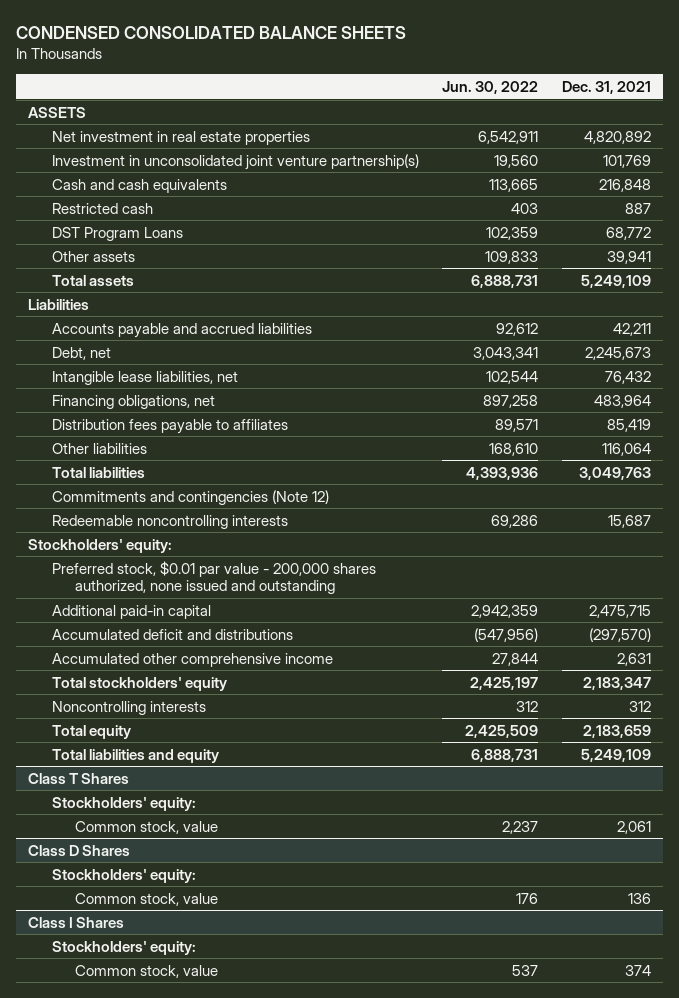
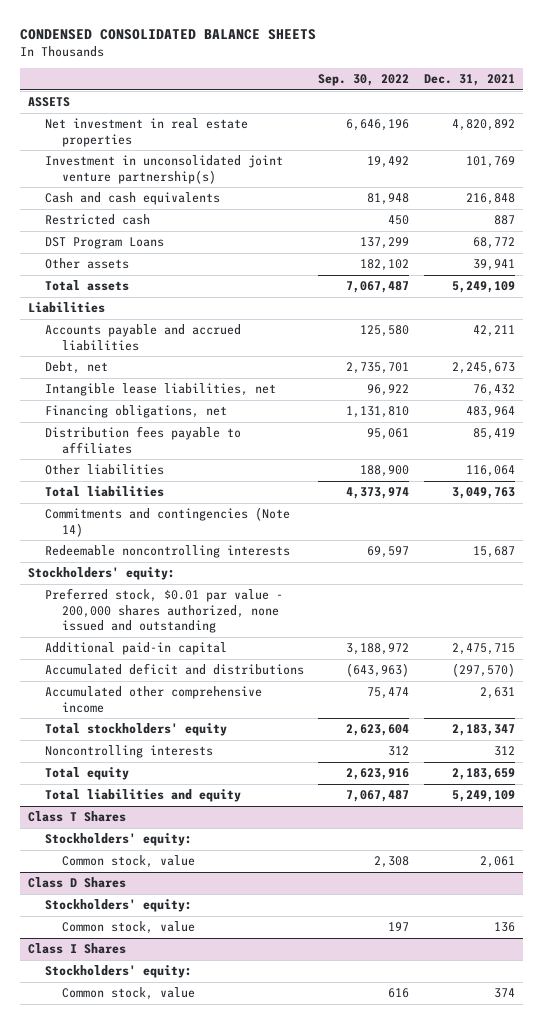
- | Jun. 30, 2022 | Dec. 31, 2021
+ | Sep. 30, 2022 | Dec. 31, 2021
- Commitments and contingencies (Note 12)
+ Commitments and contingencies (Note 14)

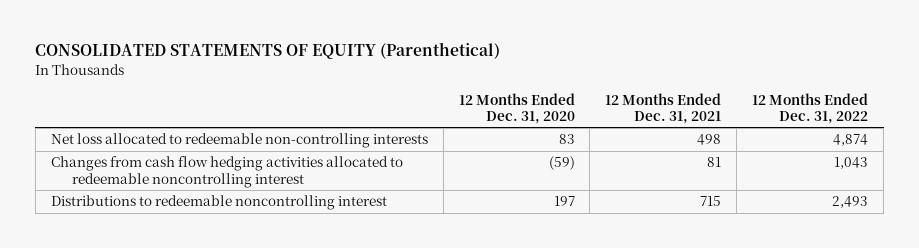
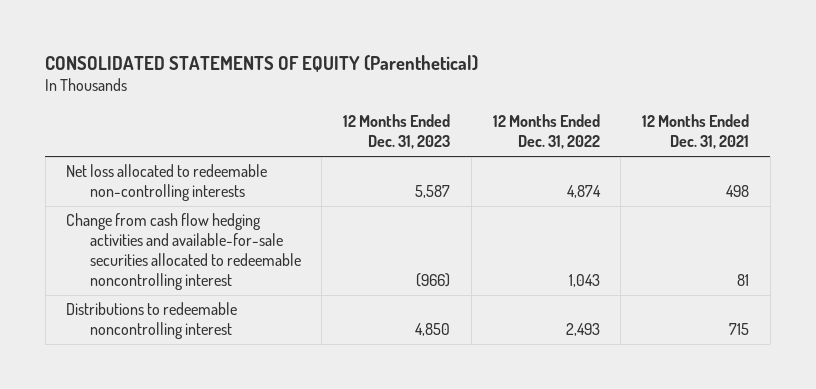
- | 12 Months Ended Dec. 31, 2020 | 12 Months Ended Dec. 31, 2021 | 12 Months Ended Dec. 31, 2022
+ | 12 Months Ended Dec. 31, 2023 | 12 Months Ended Dec. 31, 2022 | 12 Months Ended Dec. 31, 2021
- Changes from cash flow hedging activities allocated to redeemable noncontrolling interest | (59) | 81 | 1,043
+ Change from cash flow hedging activities and available-for-sale securities allocated to redeemable noncontrolling interest | (966) | 1,043 | 81

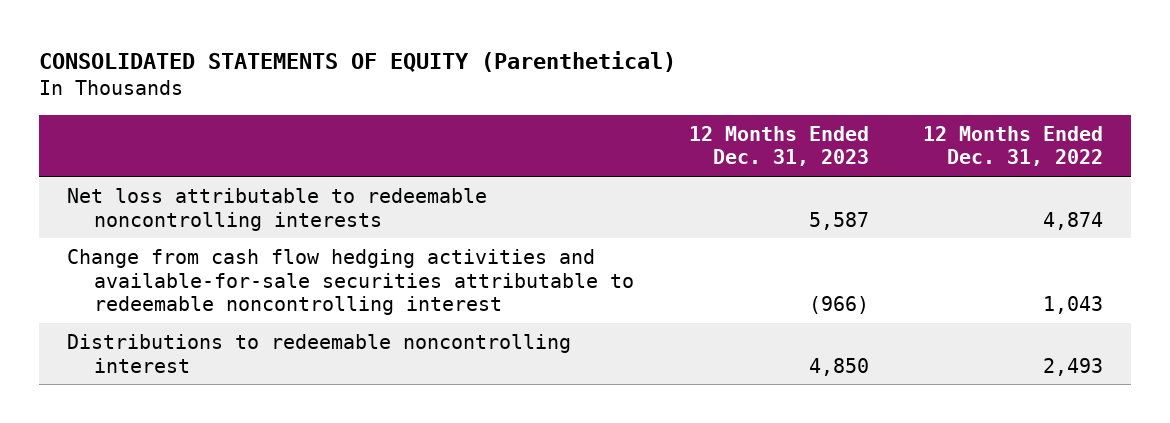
- | 12 Months Ended Dec. 31, 2023 | 12 Months Ended Dec. 31, 2022 | 12 Months Ended Dec. 31, 2021
+ | 12 Months Ended Dec. 31, 2023 | 12 Months Ended Dec. 31, 2022
- Net loss allocated to redeemable non-controlling interests | 5,587 | 4,874 | 498
- Change from cash flow hedging activities and available-for-sale securities allocated to redeemable noncontrolling interest | (966) | 1,043 | 81
+ Net loss attributable to redeemable noncontrolling interests | 5,587 | 4,874
+ Change from cash flow hedging activities and available-for-sale securities attributable to redeemable noncontrolling interest | (966) | 1,043

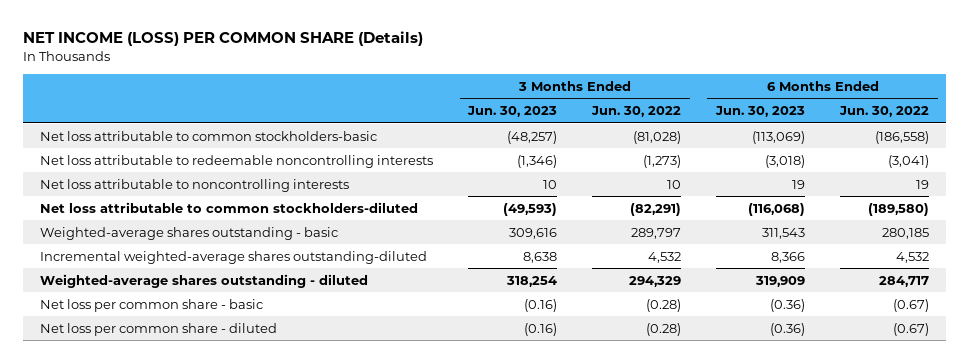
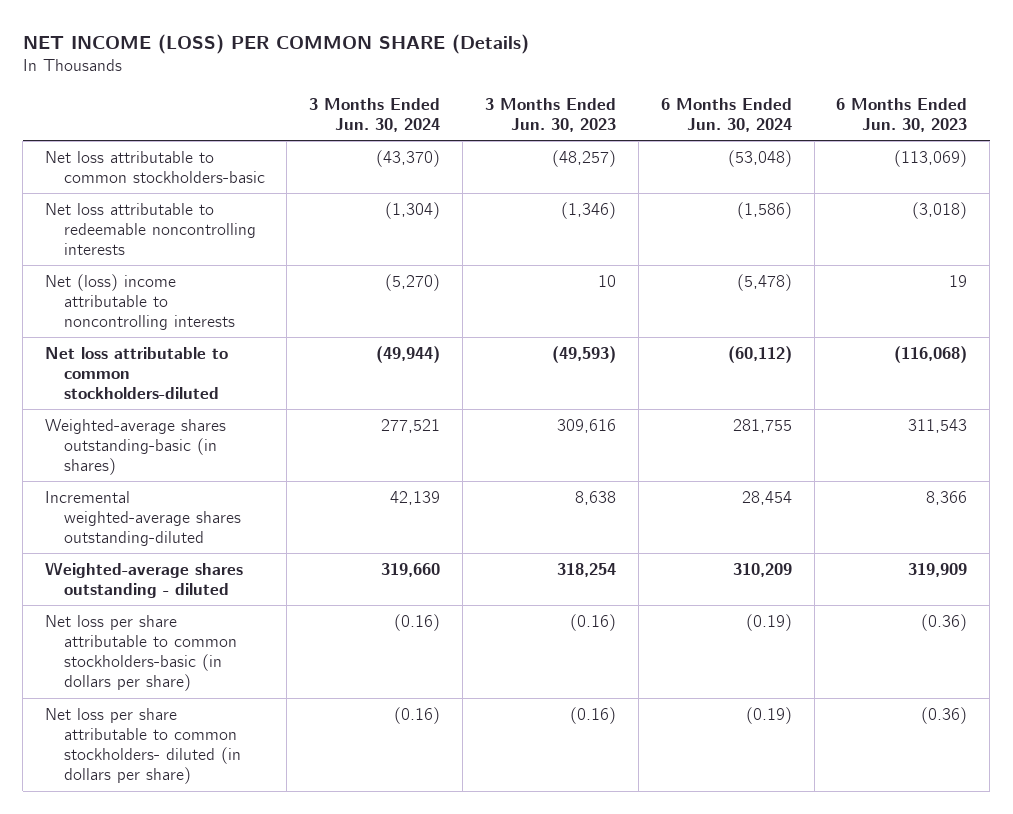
- | 3 Months Ended Jun. 30, 2023 | 3 Months Ended Jun. 30, 2022 | 6 Months Ended Jun. 30, 2023 | 6 Months Ended Jun. 30, 2022
+ | 3 Months Ended Jun. 30, 2024 | 3 Months Ended Jun. 30, 2023 | 6 Months Ended Jun. 30, 2024 | 6 Months Ended Jun. 30, 2023
- Net loss attributable to noncontrolling interests | 10 | 10 | 19 | 19
+ Net (loss) income attributable to noncontrolling interests | (5,270) | 10 | (5,478) | 19
- Weighted-average shares outstanding - basic | 309,616 | 289,797 | 311,543 | 280,185
+ Weighted-average shares outstanding-basic (in shares) | 277,521 | 309,616 | 281,755 | 311,543
- Net loss per common share - basic | (0.16) | (0.28) | (0.36) | (0.67)
- Net loss per common share - diluted | (0.16) | (0.28) | (0.36) | (0.67)
+ Net loss per share attributable to common stockholders-basic (in dollars per share) | (0.16) | (0.16) | (0.19) | (0.36)
+ Net loss per share attributable to common stockholders- diluted (in dollars per share) | (0.16) | (0.16) | (0.19) | (0.36)

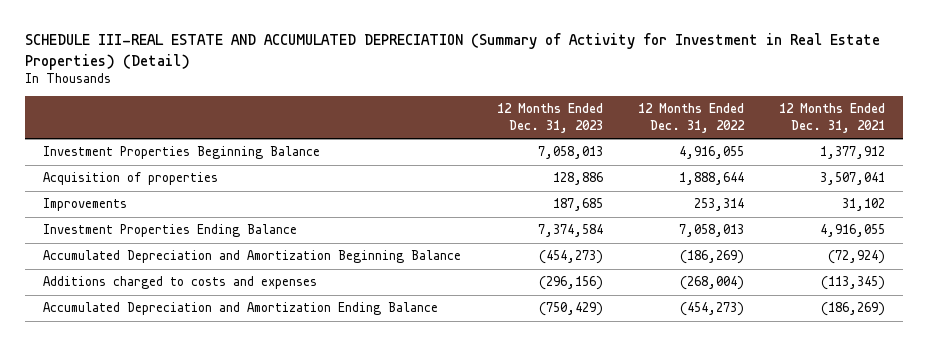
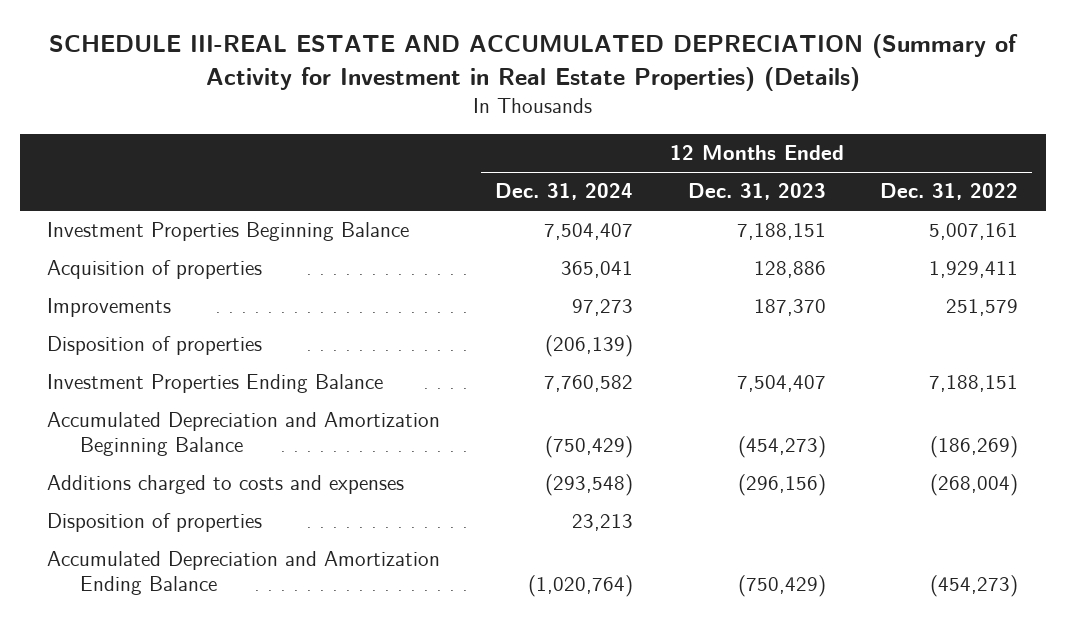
- SCHEDULE III-REAL ESTATE AND ACCUMULATED DEPRECIATION (Summary of Activity for Investment in Real Estate Properties) (Detail)
+ SCHEDULE III-REAL ESTATE AND ACCUMULATED DEPRECIATION (Summary of Activity for Investment in Real Estate Properties) (Details)
- | 12 Months Ended Dec. 31, 2023 | 12 Months Ended Dec. 31, 2022 | 12 Months Ended Dec. 31, 2021
+ | 12 Months Ended Dec. 31, 2024 | 12 Months Ended Dec. 31, 2023 | 12 Months Ended Dec. 31, 2022
- Investment Properties Beginning Balance | 7,058,013 | 4,916,055 | 1,377,912
- Acquisition of properties | 128,886 | 1,888,644 | 3,507,041
- Improvements | 187,685 | 253,314 | 31,102
- Investment Properties Ending Balance | 7,374,584 | 7,058,013 | 4,916,055
+ Investment Properties Beginning Balance | 7,504,407 | 7,188,151 | 5,007,161
+ Acquisition of properties | 365,041 | 128,886 | 1,929,411
+ Improvements | 97,273 | 187,370 | 251,579
+ Disposition of properties | (206,139) | |
+ Investment Properties Ending Balance | 7,760,582 | 7,504,407 | 7,188,151
+ Disposition of properties | 23,213 | |

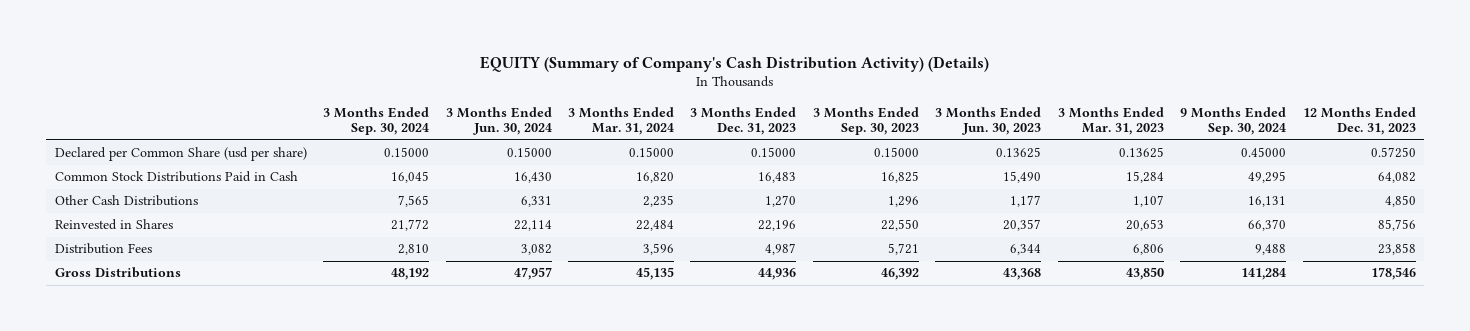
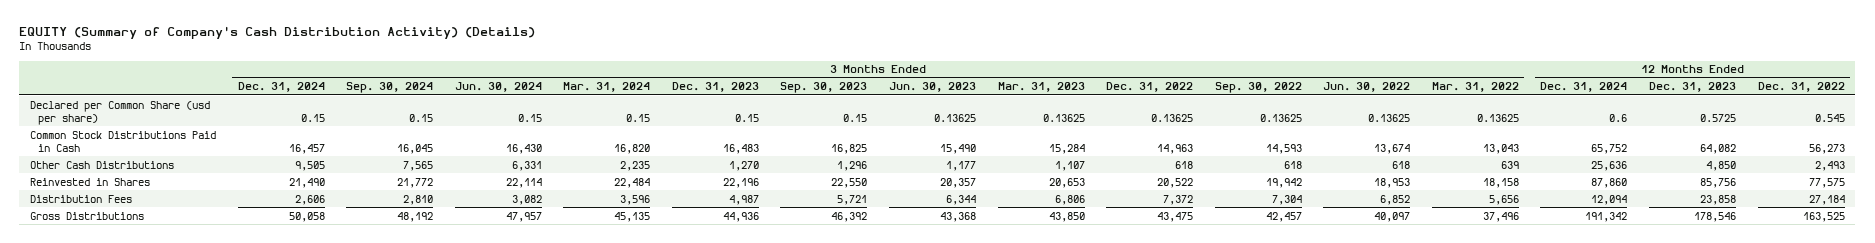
- | 3 Months Ended Sep. 30, 2024 | 3 Months Ended Jun. 30, 2024 | 3 Months Ended Mar. 31, 2024 | 3 Months Ended Dec. 31, 2023 | 3 Months Ended Sep. 30, 2023 | 3 Months Ended Jun. 30, 2023 | 3 Months Ended Mar. 31, 2023 | 9 Months Ended Sep. 30, 2024 | 12 Months Ended Dec. 31, 2023
+ | 3 Months Ended Dec. 31, 2024 | 3 Months Ended Sep. 30, 2024 | 3 Months Ended Jun. 30, 2024 | 3 Months Ended Mar. 31, 2024 | 3 Months Ended Dec. 31, 2023 | 3 Months Ended Sep. 30, 2023 | 3 Months Ended Jun. 30, 2023 | 3 Months Ended Mar. 31, 2023 | 3 Months Ended Dec. 31, 2022 | 3 Months Ended Sep. 30, 2022 | 3 Months Ended Jun. 30, 2022 | 3 Months Ended Mar. 31, 2022 | 12 Months Ended Dec. 31, 2024 | 12 Months Ended Dec. 31, 2023 | 12 Months Ended Dec. 31, 2022
- Declared per Common Share (usd per share) | 0.15000 | 0.15000 | 0.15000 | 0.15000 | 0.15000 | 0.13625 | 0.13625 | 0.45000 | 0.57250
+ Declared per Common Share (usd per share) | 0.15 | 0.15 | 0.15 | 0.15 | 0.15 | 0.15 | 0.13625 | 0.13625 | 0.13625 | 0.13625 | 0.13625 | 0.13625 | 0.6 | 0.5725 | 0.545

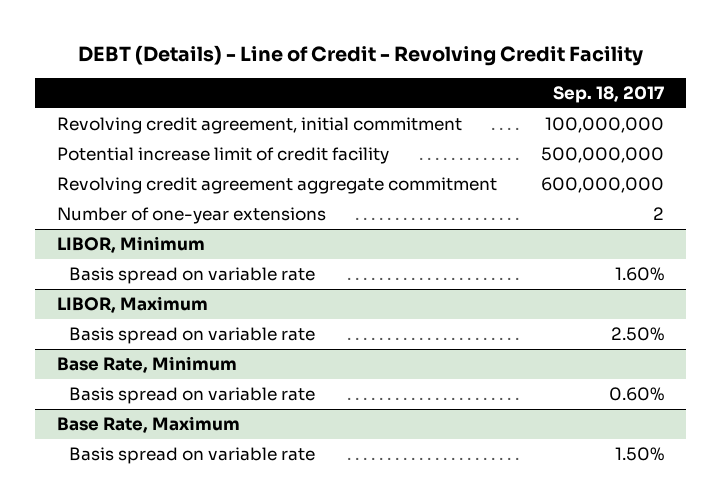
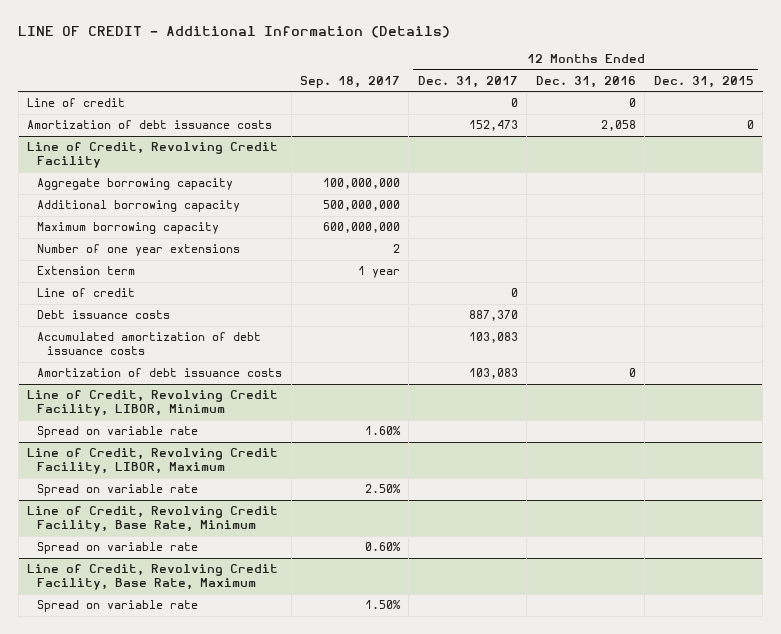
- DEBT (Details) - Line of Credit - Revolving Credit Facility
+ LINE OF CREDIT - Additional Information (Details)
- | Sep. 18, 2017
+ | Sep. 18, 2017 | 12 Months Ended Dec. 31, 2017 | 12 Months Ended Dec. 31, 2016 | 12 Months Ended Dec. 31, 2015
- Revolving credit agreement, initial commitment | 100,000,000
- Potential increase limit of credit facility | 500,000,000
- Revolving credit agreement aggregate commitment | 600,000,000
- Number of one-year extensions | 2
- LIBOR, Minimum
- Basis spread on variable rate | 1.60%
- LIBOR, Maximum
- Basis spread on variable rate | 2.50%
- Base Rate, Minimum
- Basis spread on variable rate | 0.60%
- Base Rate, Maximum
- Basis spread on variable rate | 1.50%
+ Line of credit | | 0 | 0 |
+ Amortization of debt issuance costs | | 152,473 | 2,058 | 0
+ Line of Credit, Revolving Credit Facility
+ Aggregate borrowing capacity | 100,000,000 | | |
+ Additional borrowing capacity | 500,000,000 | | |
+ Maximum borrowing capacity | 600,000,000 | | |
+ Number of one year extensions | 2 | | |
+ Extension term | 1 year | | |
+ Line of credit | | 0 | |
+ Debt issuance costs | | 887,370 | |
+ Accumulated amortization of debt issuance costs | | 103,083 | |
+ Amortization of debt issuance costs | | 103,083 | 0 |
+ Line of Credit, Revolving Credit Facility, LIBOR, Minimum
+ Spread on variable rate | 1.60% | | |
+ Line of Credit, Revolving Credit Facility, LIBOR, Maximum
+ Spread on variable rate | 2.50% | | |
+ Line of Credit, Revolving Credit Facility, Base Rate, Minimum
+ Spread on variable rate | 0.60% | | |
+ Line of Credit, Revolving Credit Facility, Base Rate, Maximum
+ Spread on variable rate | 1.50% | | |

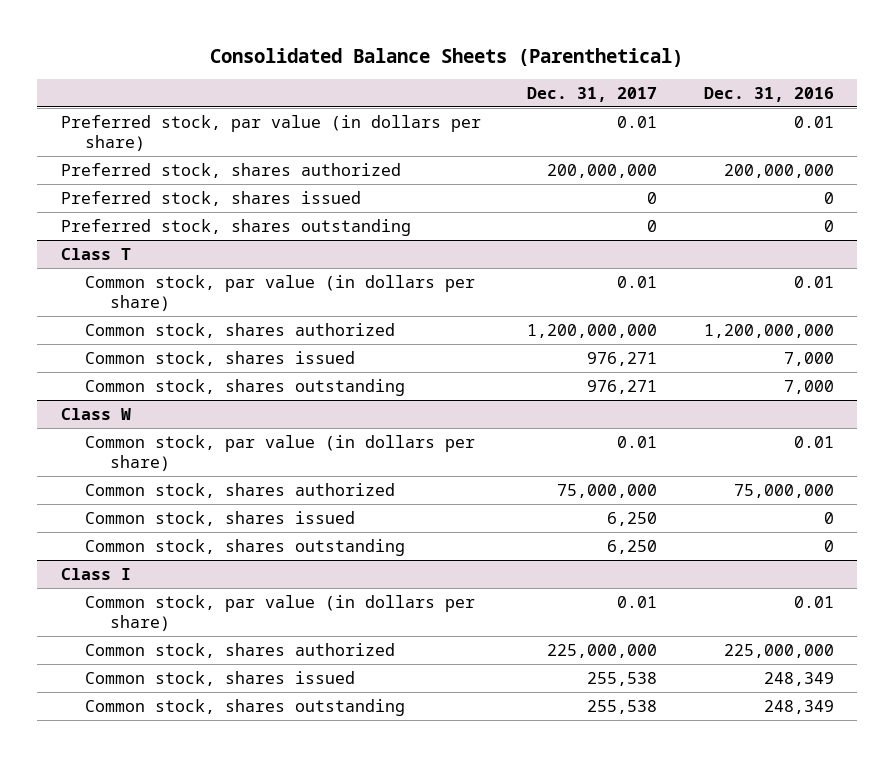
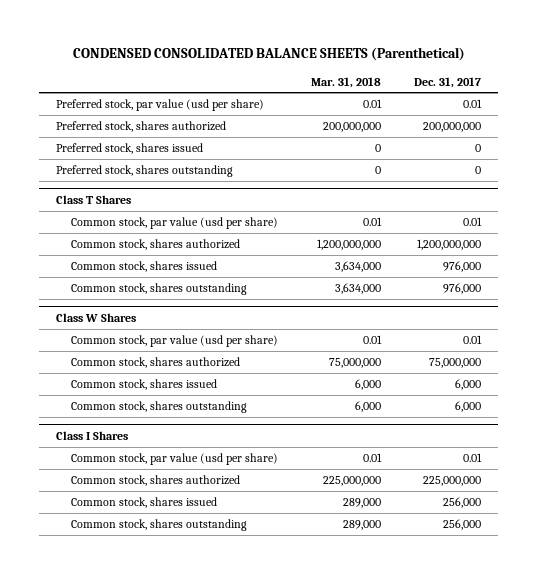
- Consolidated Balance Sheets (Parenthetical)
+ CONDENSED CONSOLIDATED BALANCE SHEETS (Parenthetical)
- | Dec. 31, 2017 | Dec. 31, 2016
+ | Mar. 31, 2018 | Dec. 31, 2017
- Preferred stock, par value (in dollars per share) | 0.01 | 0.01
+ Preferred stock, par value (usd per share) | 0.01 | 0.01
- Class T
- Common stock, par value (in dollars per share) | 0.01 | 0.01
+ Class T Shares
+ Common stock, par value (usd per share) | 0.01 | 0.01
- Common stock, shares issued | 976,271 | 7,000
- Common stock, shares outstanding | 976,271 | 7,000
- Class W
- Common stock, par value (in dollars per share) | 0.01 | 0.01
+ Common stock, shares issued | 3,634,000 | 976,000
+ Common stock, shares outstanding | 3,634,000 | 976,000
+ Class W Shares
+ Common stock, par value (usd per share) | 0.01 | 0.01
- Common stock, shares issued | 6,250 | 0
- Common stock, shares outstanding | 6,250 | 0
- Class I
- Common stock, par value (in dollars per share) | 0.01 | 0.01
+ Common stock, shares issued | 6,000 | 6,000
+ Common stock, shares outstanding | 6,000 | 6,000
+ Class I Shares
+ Common stock, par value (usd per share) | 0.01 | 0.01
- Common stock, shares issued | 255,538 | 248,349
- Common stock, shares outstanding | 255,538 | 248,349
+ Common stock, shares issued | 289,000 | 256,000
+ Common stock, shares outstanding | 289,000 | 256,000

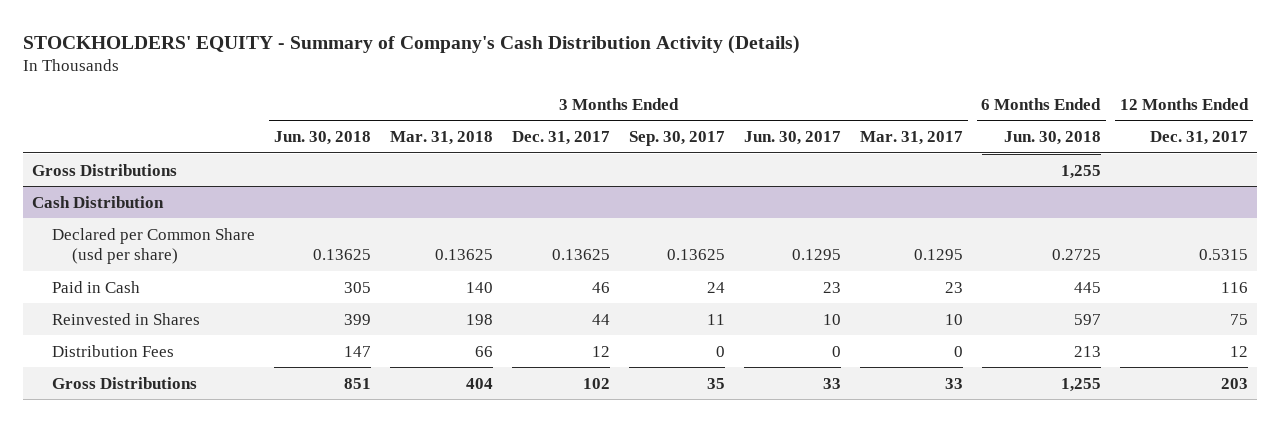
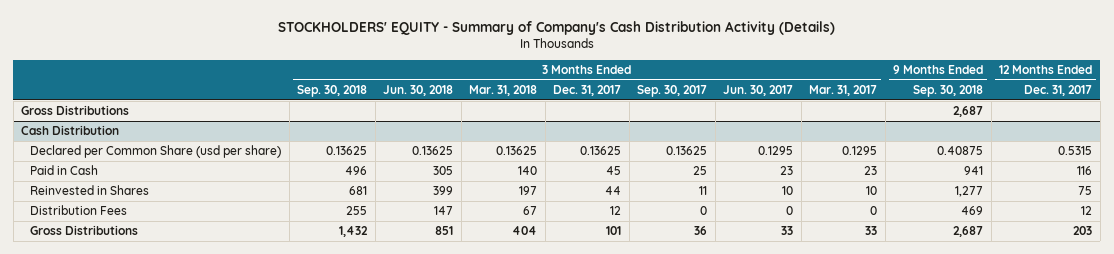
- | 3 Months Ended Jun. 30, 2018 | 3 Months Ended Mar. 31, 2018 | 3 Months Ended Dec. 31, 2017 | 3 Months Ended Sep. 30, 2017 | 3 Months Ended Jun. 30, 2017 | 3 Months Ended Mar. 31, 2017 | 6 Months Ended Jun. 30, 2018 | 12 Months Ended Dec. 31, 2017
+ | 3 Months Ended Sep. 30, 2018 | 3 Months Ended Jun. 30, 2018 | 3 Months Ended Mar. 31, 2018 | 3 Months Ended Dec. 31, 2017 | 3 Months Ended Sep. 30, 2017 | 3 Months Ended Jun. 30, 2017 | 3 Months Ended Mar. 31, 2017 | 9 Months Ended Sep. 30, 2018 | 12 Months Ended Dec. 31, 2017
@ Cash Distribution
- Paid in Cash | 305 | 140 | 46 | 24 | 23 | 23 | 445 | 116
- Reinvested in Shares | 399 | 198 | 44 | 11 | 10 | 10 | 597 | 75
- Distribution Fees | 147 | 66 | 12 | 0 | 0 | 0 | 213 | 12
- Gross Distributions | 851 | 404 | 102 | 35 | 33 | 33 | 1,255 | 203
+ Paid in Cash | 496 | 305 | 140 | 45 | 25 | 23 | 23 | 941 | 116
+ Reinvested in Shares | 681 | 399 | 197 | 44 | 11 | 10 | 10 | 1,277 | 75
+ Distribution Fees | 255 | 147 | 67 | 12 | 0 | 0 | 0 | 469 | 12
+ Gross Distributions | 1,432 | 851 | 404 | 101 | 36 | 33 | 33 | 2,687 | 203

